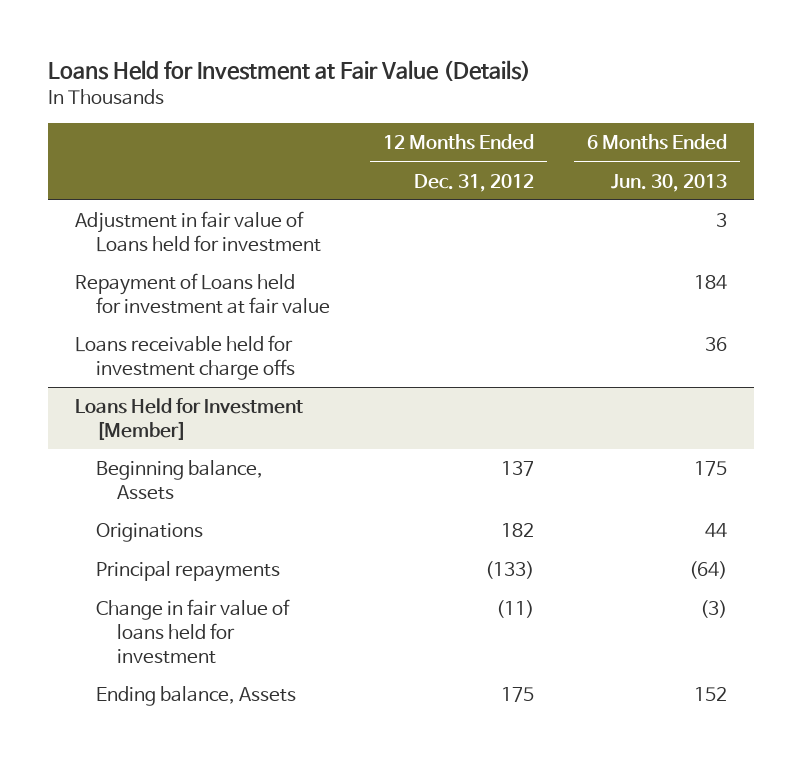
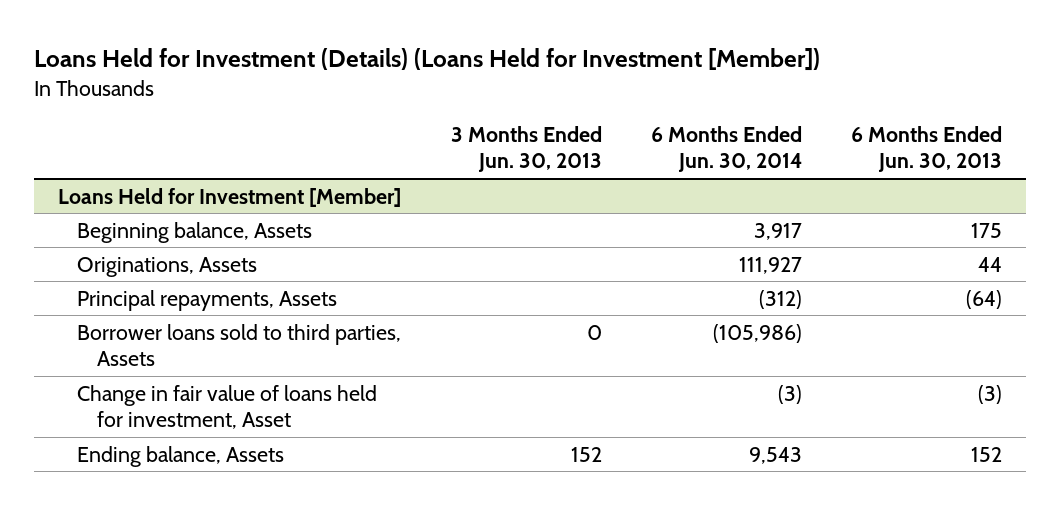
- Loans Held for Investment at Fair Value (Details)
+ Loans Held for Investment (Details) (Loans Held for Investment [Member])
- | 12 Months Ended Dec. 31, 2012 | 6 Months Ended Jun. 30, 2013
+ | 3 Months Ended Jun. 30, 2013 | 6 Months Ended Jun. 30, 2014 | 6 Months Ended Jun. 30, 2013
- Adjustment in fair value of Loans held for investment | | 3
- Repayment of Loans held for investment at fair value | | 184
- Loans receivable held for investment charge offs | | 36
@ Loans Held for Investment [Member]
- Originations | 182 | 44
- Principal repayments | (133) | (64)
- Change in fair value of loans held for investment | (11) | (3)
+ Originations, Assets | | 111,927 | 44
+ Principal repayments, Assets | | (312) | (64)
+ Borrower loans sold to third parties, Assets | 0 | (105,986) |
+ Change in fair value of loans held for investment, Asset | | (3) | (3)

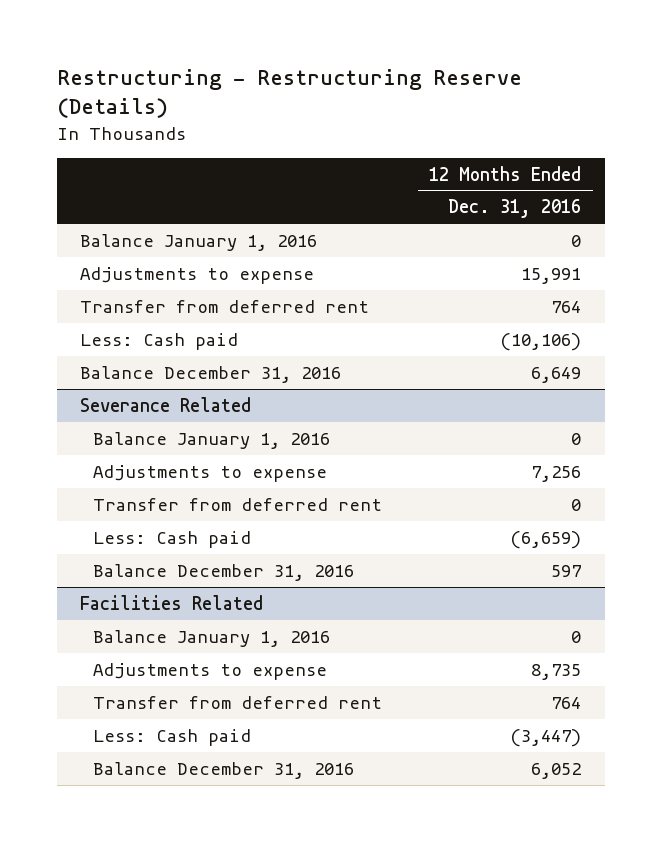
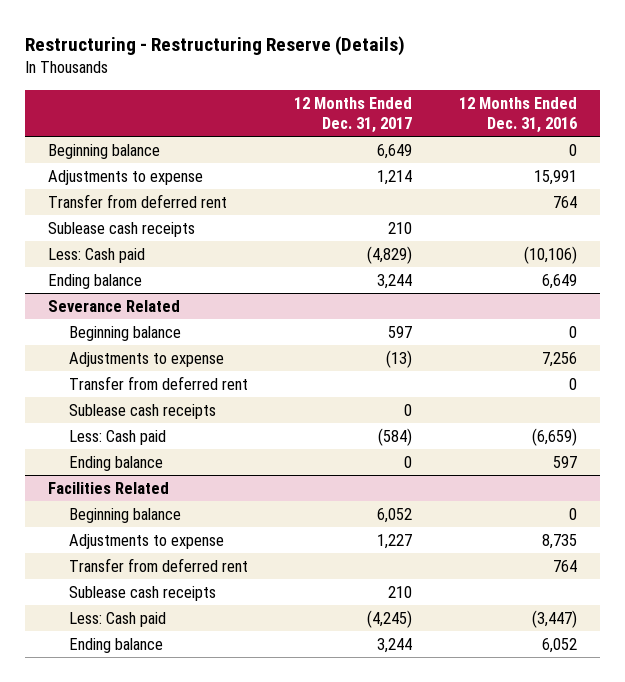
- | 12 Months Ended Dec. 31, 2016
+ | 12 Months Ended Dec. 31, 2017 | 12 Months Ended Dec. 31, 2016
- Balance January 1, 2016 | 0
+ Beginning balance | 6,649 | 0
+ Sublease cash receipts | 210 |
- Balance December 31, 2016 | 6,649
+ Ending balance | 3,244 | 6,649
@ Severance Related
- Balance January 1, 2016 | 0
+ Beginning balance | 597 | 0
+ Sublease cash receipts | 0 |
- Balance December 31, 2016 | 597
+ Ending balance | 0 | 597
@ Facilities Related
- Balance January 1, 2016 | 0
+ Beginning balance | 6,052 | 0
+ Sublease cash receipts | 210 |
- Balance December 31, 2016 | 6,052
+ Ending balance | 3,244 | 6,052

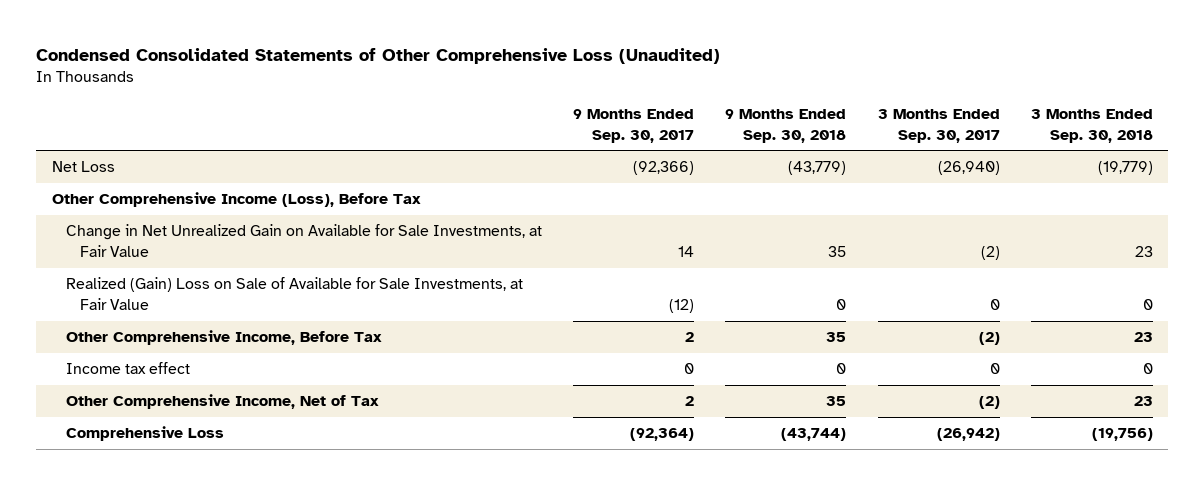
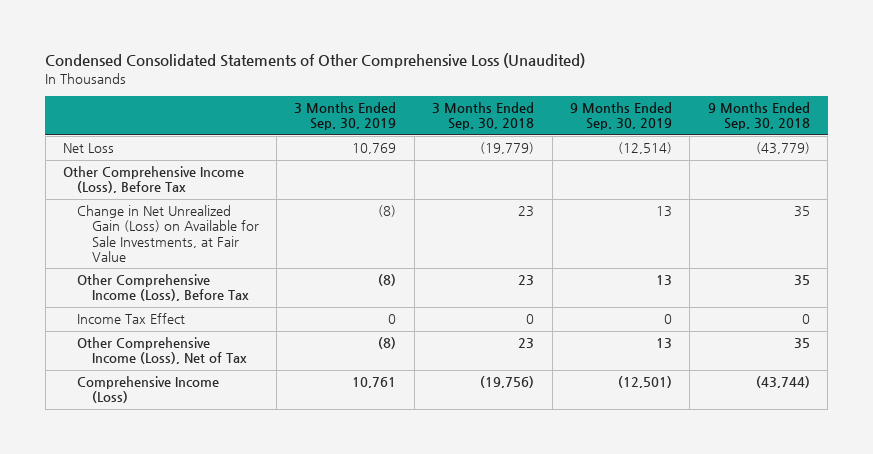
- | 9 Months Ended Sep. 30, 2017 | 9 Months Ended Sep. 30, 2018 | 3 Months Ended Sep. 30, 2017 | 3 Months Ended Sep. 30, 2018
+ | 3 Months Ended Sep. 30, 2019 | 3 Months Ended Sep. 30, 2018 | 9 Months Ended Sep. 30, 2019 | 9 Months Ended Sep. 30, 2018
- Change in Net Unrealized Gain on Available for Sale Investments, at Fair Value | 14 | 35 | (2) | 23
- Realized (Gain) Loss on Sale of Available for Sale Investments, at Fair Value | (12) | 0 | 0 | 0
- Other Comprehensive Income, Before Tax | 2 | 35 | (2) | 23
- Income tax effect | 0 | 0 | 0 | 0
- Other Comprehensive Income, Net of Tax | 2 | 35 | (2) | 23
- Comprehensive Loss | (92,364) | (43,744) | (26,942) | (19,756)
+ Change in Net Unrealized Gain (Loss) on Available for Sale Investments, at Fair Value | (8) | 23 | 13 | 35
+ Other Comprehensive Income (Loss), Before Tax | (8) | 23 | 13 | 35
+ Income Tax Effect | 0 | 0 | 0 | 0
+ Other Comprehensive Income (Loss), Net of Tax | (8) | 23 | 13 | 35
+ Comprehensive Income (Loss) | 10,761 | (19,756) | (12,501) | (43,744)

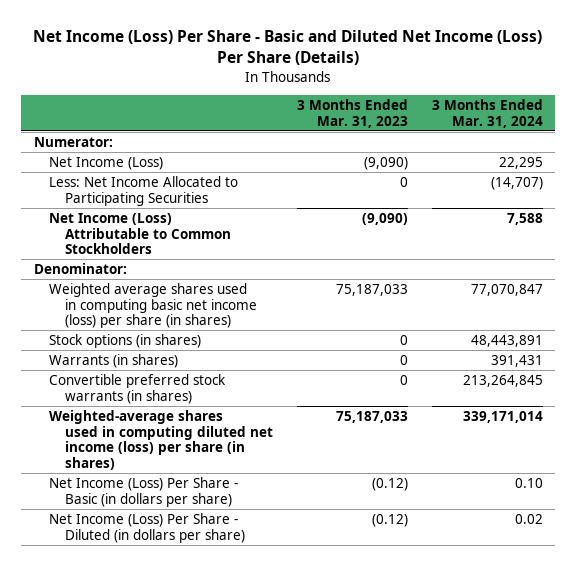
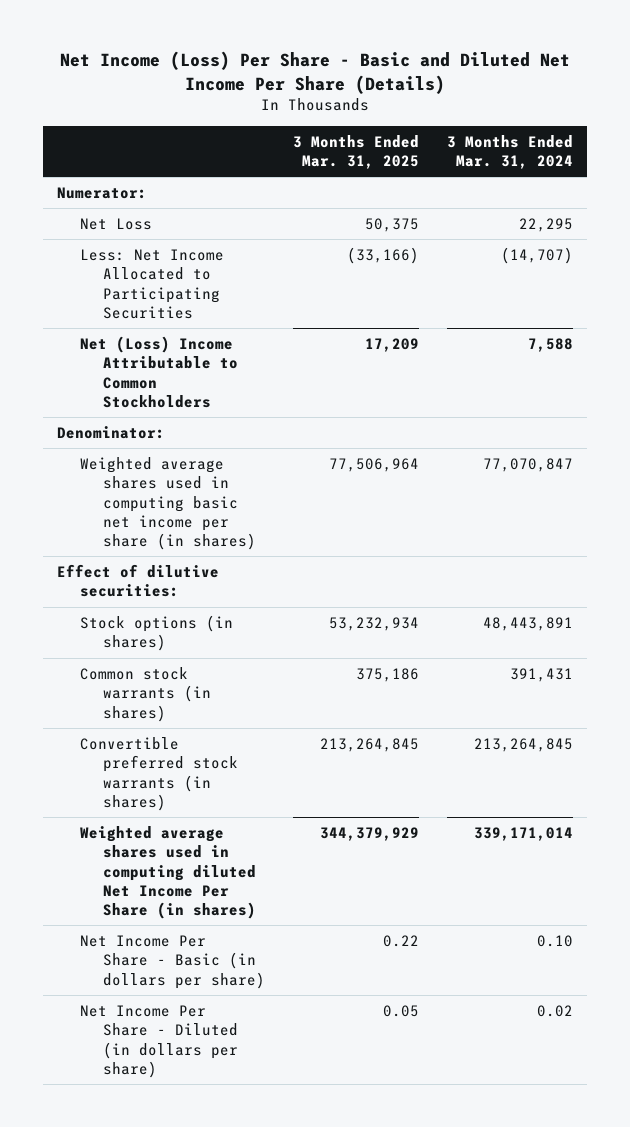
- Net Income (Loss) Per Share - Basic and Diluted Net Income (Loss) Per Share (Details)
+ Net Income (Loss) Per Share - Basic and Diluted Net Income Per Share (Details)
- | 3 Months Ended Mar. 31, 2023 | 3 Months Ended Mar. 31, 2024
+ | 3 Months Ended Mar. 31, 2025 | 3 Months Ended Mar. 31, 2024
- Net Income (Loss) | (9,090) | 22,295
+ Net Loss | 50,375 | 22,295
- Net Income (Loss) Attributable to Common Stockholders | (9,090) | 7,588
+ Net (Loss) Income Attributable to Common Stockholders | 17,209 | 7,588
- Weighted average shares used in computing basic net income (loss) per share (in shares) | 75,187,033 | 77,070,847
+ Weighted average shares used in computing basic net income per share (in shares) | 77,506,964 | 77,070,847
+ Effect of dilutive securities:
- Warrants (in shares) | 0 | 391,431
+ Common stock warrants (in shares) | 375,186 | 391,431
- Weighted-average shares used in computing diluted net income (loss) per share (in shares) | 75,187,033 | 339,171,014
- Net Income (Loss) Per Share - Basic (in dollars per share) | (0.12) | 0.10
- Net Income (Loss) Per Share - Diluted (in dollars per share) | (0.12) | 0.02
+ Weighted average shares used in computing diluted Net Income Per Share (in shares) | 344,379,929 | 339,171,014
+ Net Income Per Share - Basic (in dollars per share) | 0.22 | 0.10
+ Net Income Per Share - Diluted (in dollars per share) | 0.05 | 0.02

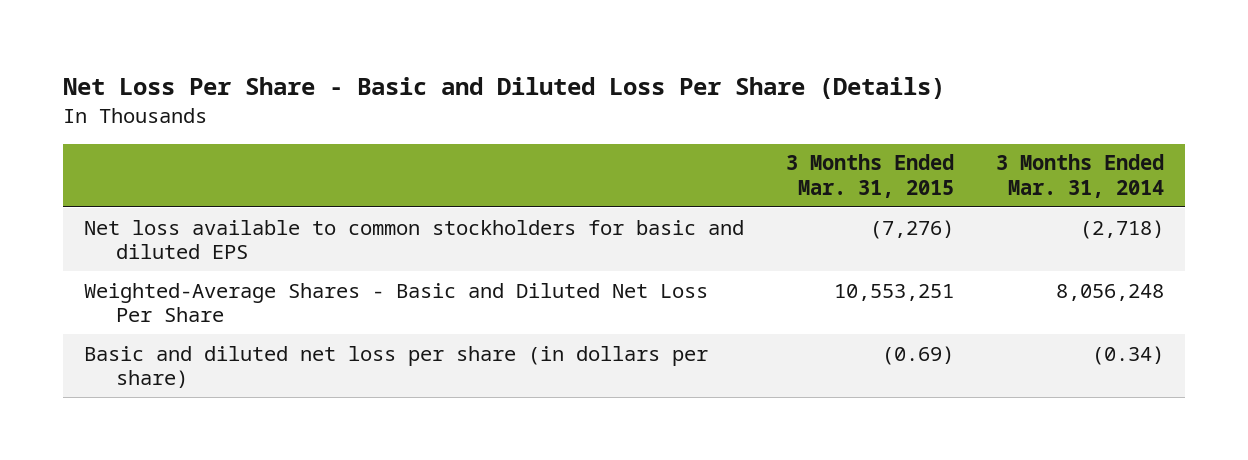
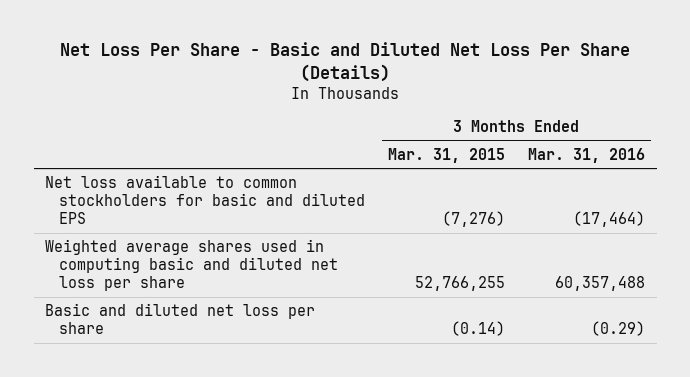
- Net Loss Per Share - Basic and Diluted Loss Per Share (Details)
+ Net Loss Per Share - Basic and Diluted Net Loss Per Share (Details)
- | 3 Months Ended Mar. 31, 2015 | 3 Months Ended Mar. 31, 2014
+ | 3 Months Ended Mar. 31, 2015 | 3 Months Ended Mar. 31, 2016
- Weighted-Average Shares - Basic and Diluted Net Loss Per Share | 10,553,251 | 8,056,248
- Basic and diluted net loss per share (in dollars per share) | (0.69) | (0.34)
+ Weighted average shares used in computing basic and diluted net loss per share | 52,766,255 | 60,357,488
+ Basic and diluted net loss per share | (0.14) | (0.29)

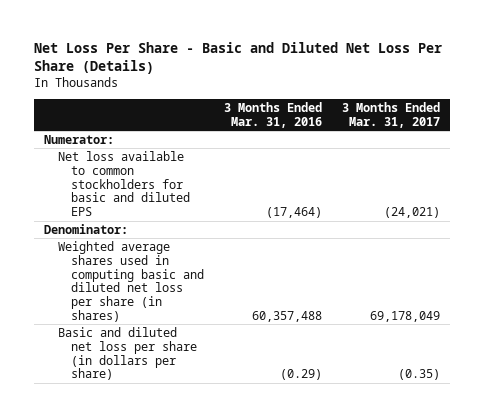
- | 3 Months Ended Mar. 31, 2015 | 3 Months Ended Mar. 31, 2016
+ | 3 Months Ended Mar. 31, 2016 | 3 Months Ended Mar. 31, 2017
+ Numerator:
- Weighted average shares used in computing basic and diluted net loss per share | 52,766,255 | 60,357,488
- Basic and diluted net loss per share | (0.14) | (0.29)
+ Denominator:
+ Weighted average shares used in computing basic and diluted net loss per share (in shares) | 60,357,488 | 69,178,049
+ Basic and diluted net loss per share (in dollars per share) | (0.29) | (0.35)

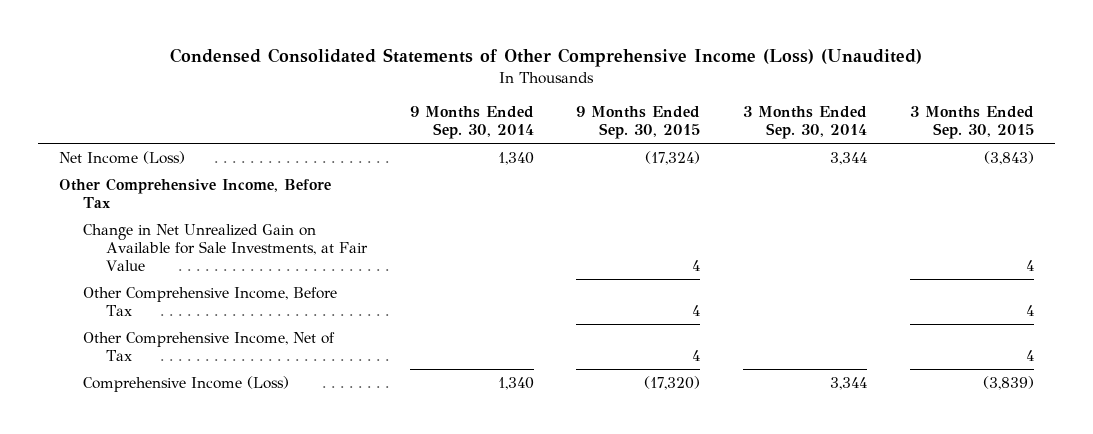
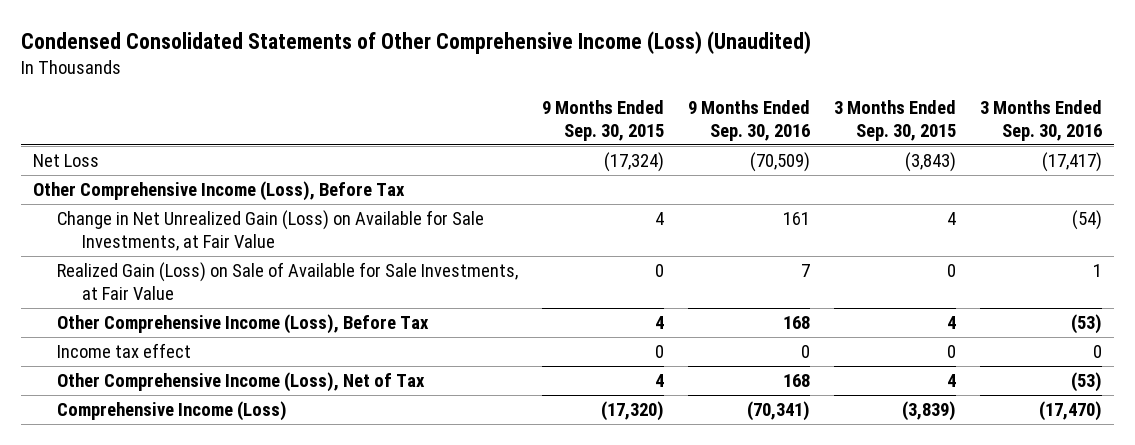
- | 9 Months Ended Sep. 30, 2014 | 9 Months Ended Sep. 30, 2015 | 3 Months Ended Sep. 30, 2014 | 3 Months Ended Sep. 30, 2015
+ | 9 Months Ended Sep. 30, 2015 | 9 Months Ended Sep. 30, 2016 | 3 Months Ended Sep. 30, 2015 | 3 Months Ended Sep. 30, 2016
- Net Income (Loss) | 1,340 | (17,324) | 3,344 | (3,843)
- Other Comprehensive Income, Before Tax
- Change in Net Unrealized Gain on Available for Sale Investments, at Fair Value | | 4 | | 4
- Other Comprehensive Income, Before Tax | | 4 | | 4
- Other Comprehensive Income, Net of Tax | | 4 | | 4
+ Net Loss | (17,324) | (70,509) | (3,843) | (17,417)
+ Other Comprehensive Income (Loss), Before Tax
+ Change in Net Unrealized Gain (Loss) on Available for Sale Investments, at Fair Value | 4 | 161 | 4 | (54)
+ Realized Gain (Loss) on Sale of Available for Sale Investments, at Fair Value | 0 | 7 | 0 | 1
+ Other Comprehensive Income (Loss), Before Tax | 4 | 168 | 4 | (53)
+ Income tax effect | 0 | 0 | 0 | 0
+ Other Comprehensive Income (Loss), Net of Tax | 4 | 168 | 4 | (53)

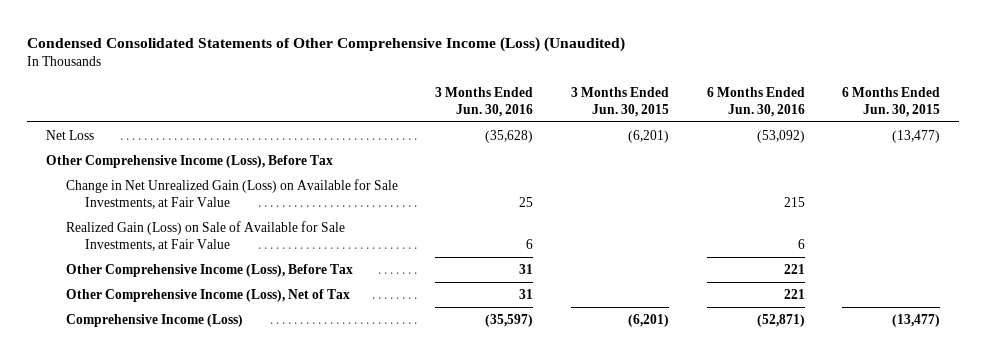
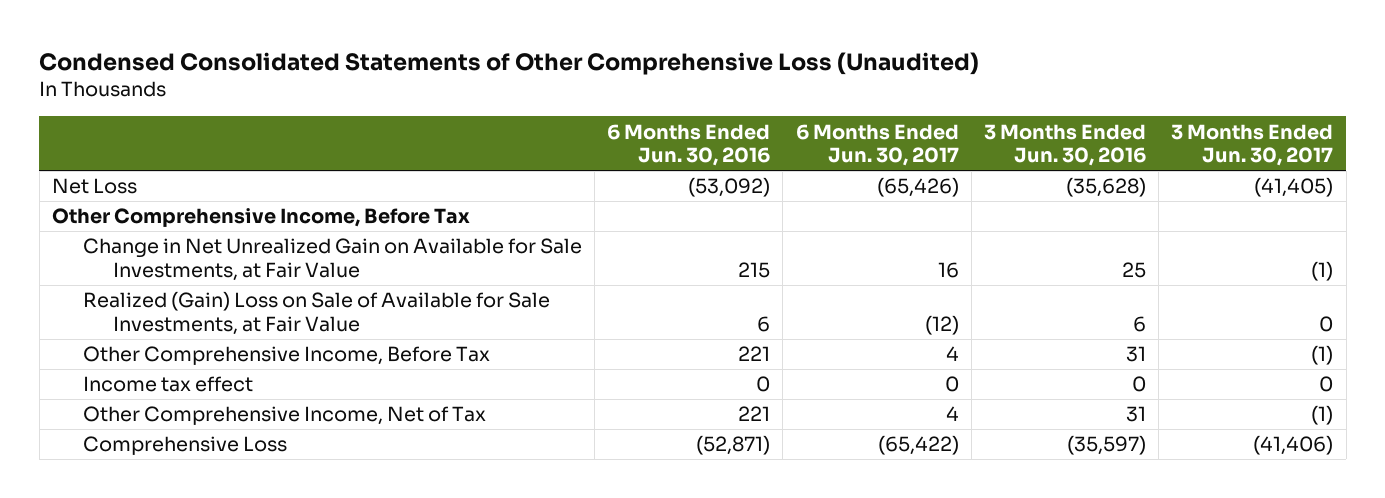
- Condensed Consolidated Statements of Other Comprehensive Income (Loss) (Unaudited)
+ Condensed Consolidated Statements of Other Comprehensive Loss (Unaudited)
- | 3 Months Ended Jun. 30, 2016 | 3 Months Ended Jun. 30, 2015 | 6 Months Ended Jun. 30, 2016 | 6 Months Ended Jun. 30, 2015
+ | 6 Months Ended Jun. 30, 2016 | 6 Months Ended Jun. 30, 2017 | 3 Months Ended Jun. 30, 2016 | 3 Months Ended Jun. 30, 2017
- Other Comprehensive Income (Loss), Before Tax
- Change in Net Unrealized Gain (Loss) on Available for Sale Investments, at Fair Value | 25 | | 215 |
- Realized Gain (Loss) on Sale of Available for Sale Investments, at Fair Value | 6 | | 6 |
- Other Comprehensive Income (Loss), Before Tax | 31 | | 221 |
- Other Comprehensive Income (Loss), Net of Tax | 31 | | 221 |
- Comprehensive Income (Loss) | (35,597) | (6,201) | (52,871) | (13,477)
+ Other Comprehensive Income, Before Tax
+ Change in Net Unrealized Gain on Available for Sale Investments, at Fair Value | 215 | 16 | 25 | (1)
+ Realized (Gain) Loss on Sale of Available for Sale Investments, at Fair Value | 6 | (12) | 6 | 0
+ Other Comprehensive Income, Before Tax | 221 | 4 | 31 | (1)
+ Income tax effect | 0 | 0 | 0 | 0
+ Other Comprehensive Income, Net of Tax | 221 | 4 | 31 | (1)
+ Comprehensive Loss | (52,871) | (65,422) | (35,597) | (41,406)

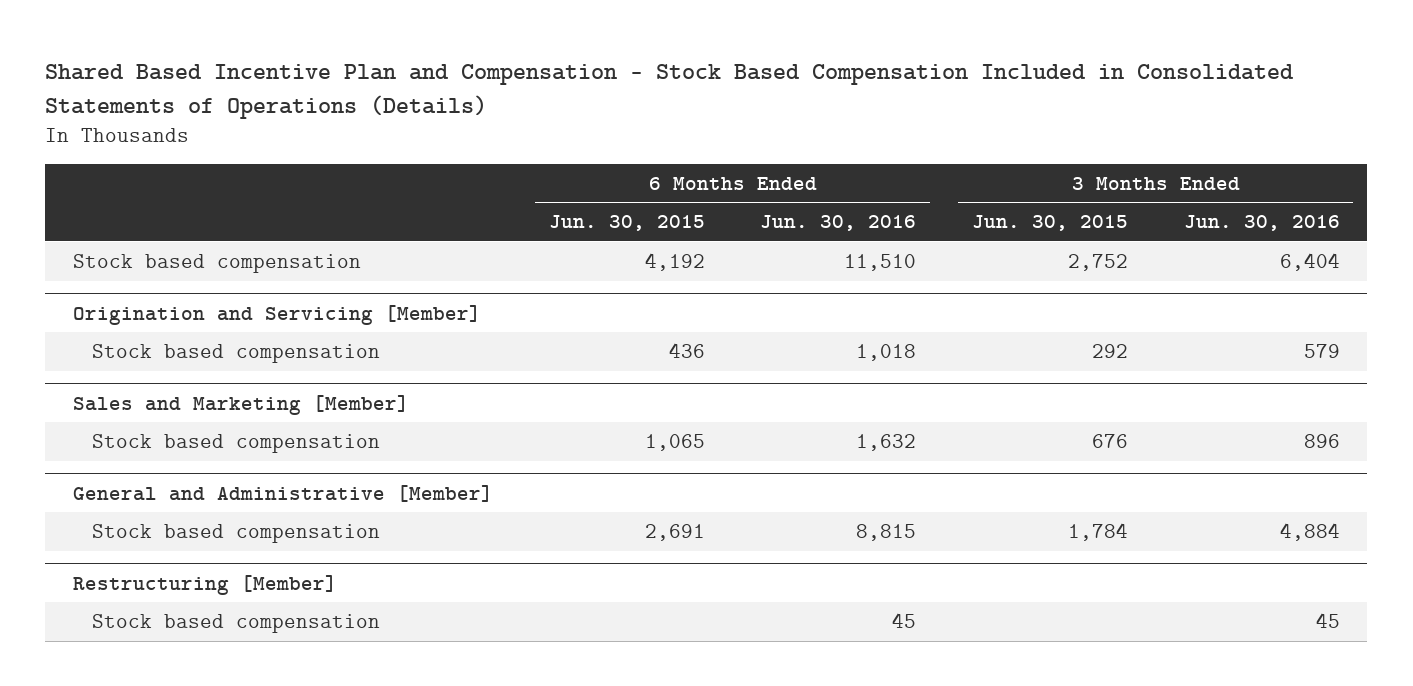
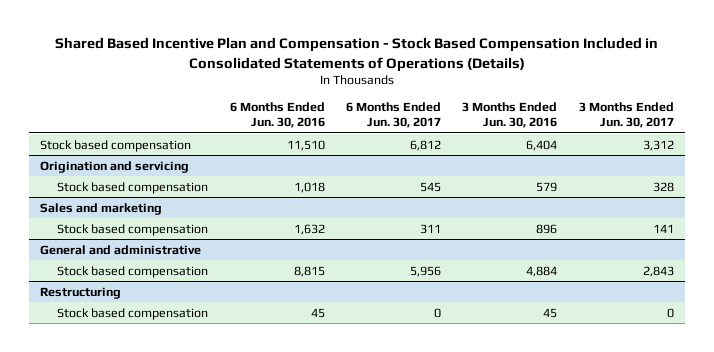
- | 6 Months Ended Jun. 30, 2015 | 6 Months Ended Jun. 30, 2016 | 3 Months Ended Jun. 30, 2015 | 3 Months Ended Jun. 30, 2016
+ | 6 Months Ended Jun. 30, 2016 | 6 Months Ended Jun. 30, 2017 | 3 Months Ended Jun. 30, 2016 | 3 Months Ended Jun. 30, 2017
- Origination and Servicing [Member]
+ Origination and servicing
- Sales and Marketing [Member]
+ Sales and marketing
- General and Administrative [Member]
+ General and administrative
- Restructuring [Member]
+ Restructuring

